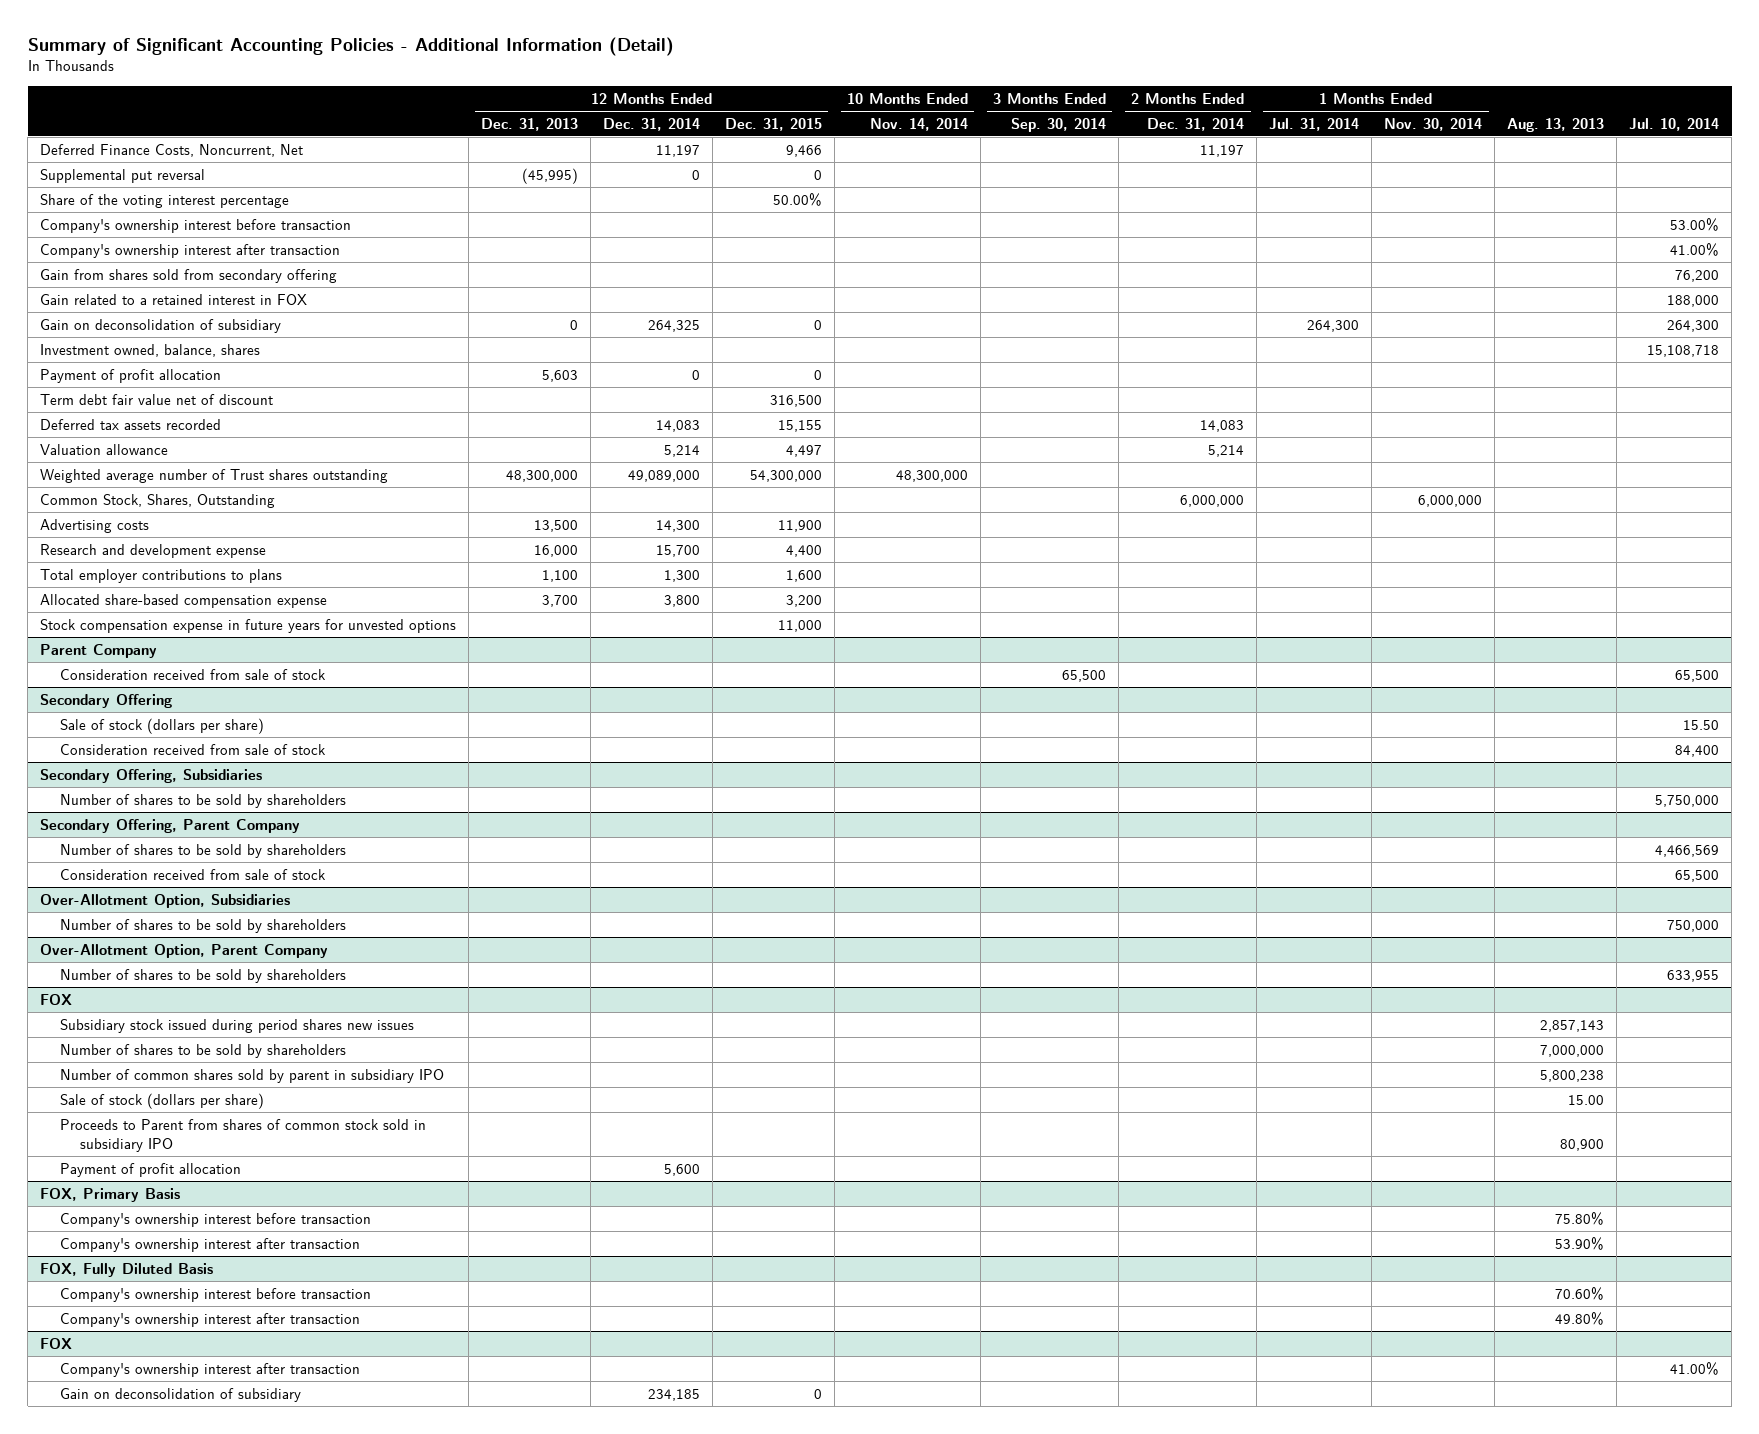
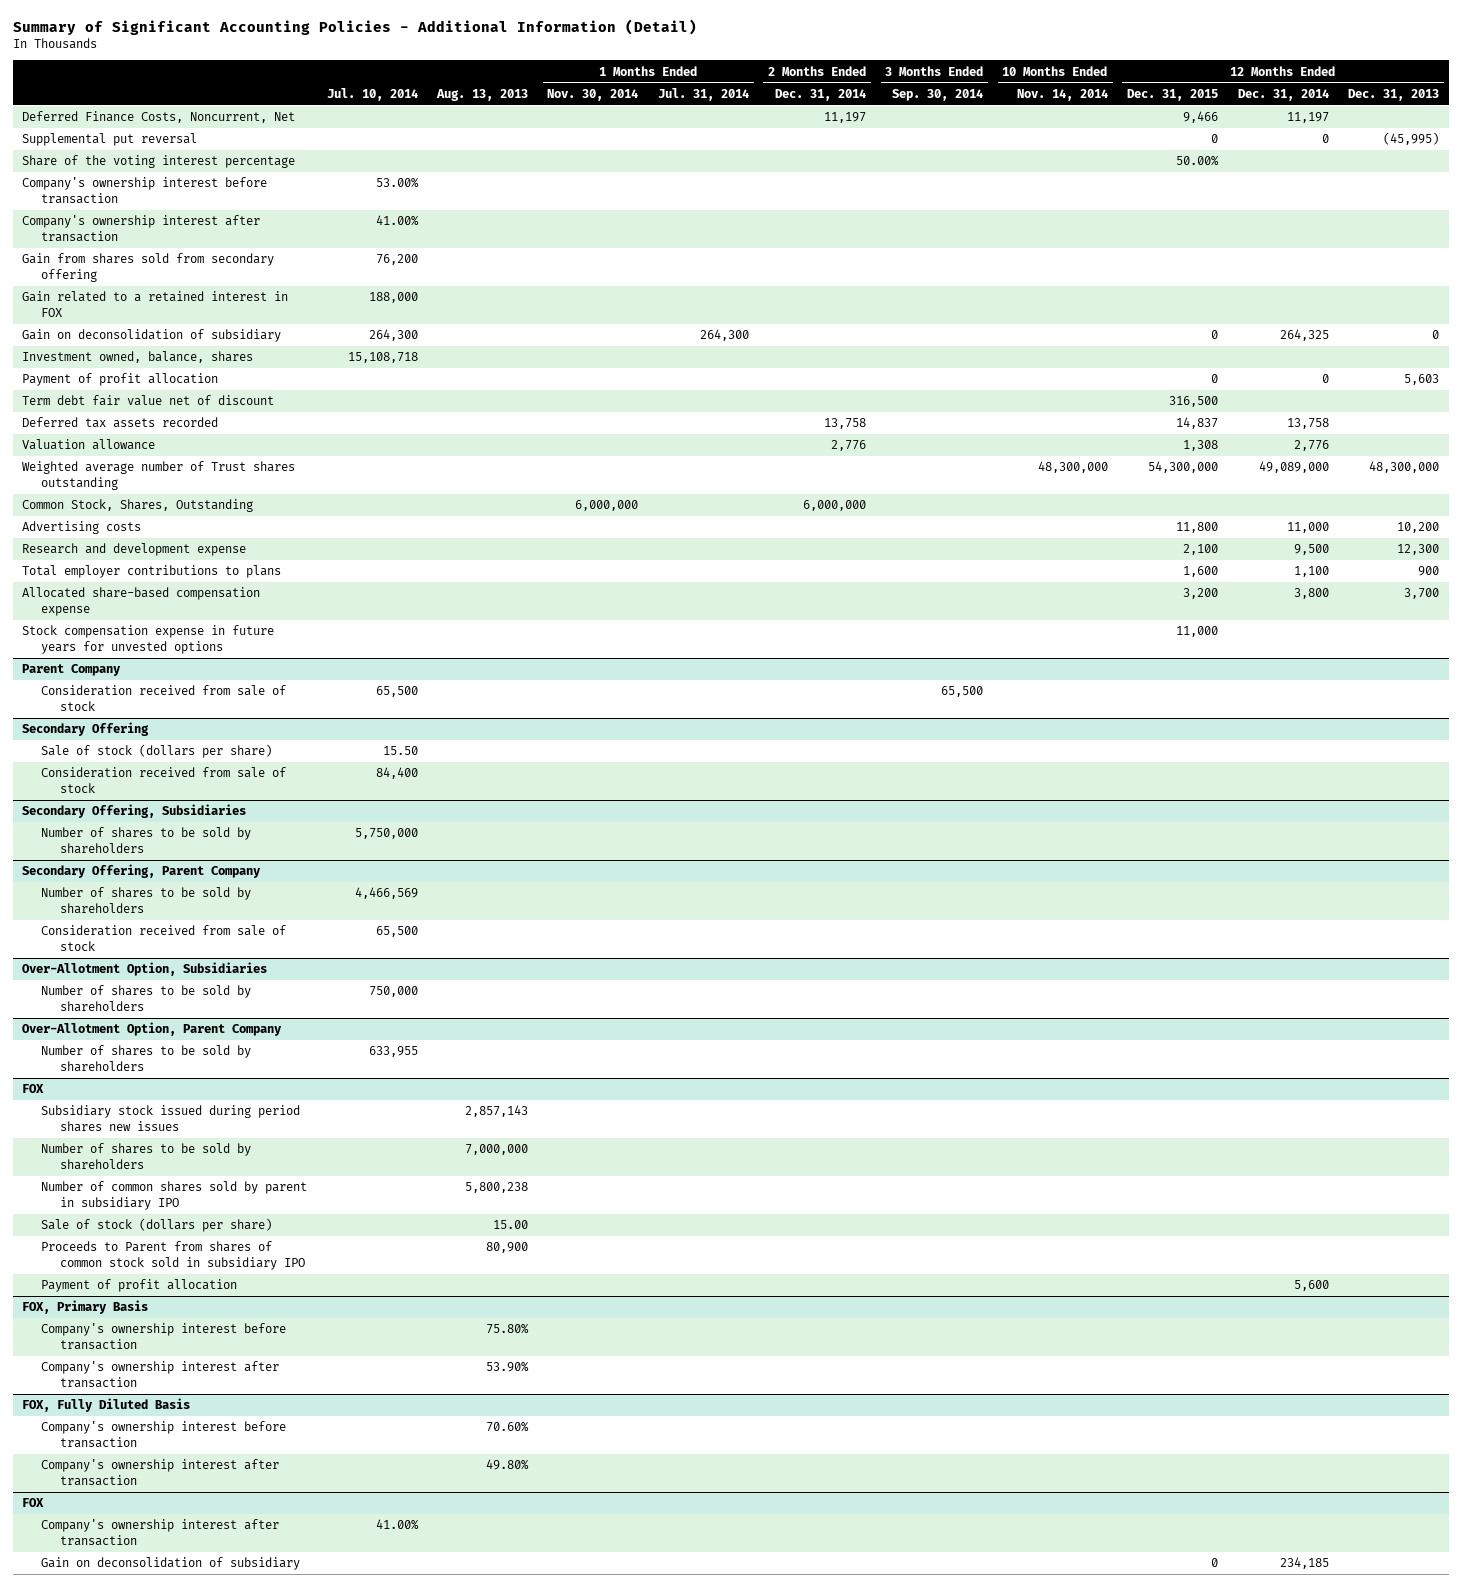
- | 12 Months Ended Dec. 31, 2013 | 12 Months Ended Dec. 31, 2014 | 12 Months Ended Dec. 31, 2015 | 10 Months Ended Nov. 14, 2014 | 3 Months Ended Sep. 30, 2014 | 2 Months Ended Dec. 31, 2014 | 1 Months Ended Jul. 31, 2014 | 1 Months Ended Nov. 30, 2014 | Aug. 13, 2013 | Jul. 10, 2014
+ | Jul. 10, 2014 | Aug. 13, 2013 | 1 Months Ended Nov. 30, 2014 | 1 Months Ended Jul. 31, 2014 | 2 Months Ended Dec. 31, 2014 | 3 Months Ended Sep. 30, 2014 | 10 Months Ended Nov. 14, 2014 | 12 Months Ended Dec. 31, 2015 | 12 Months Ended Dec. 31, 2014 | 12 Months Ended Dec. 31, 2013
- Deferred tax assets recorded | | 14,083 | 15,155 | | | 14,083 | | | |
- Valuation allowance | | 5,214 | 4,497 | | | 5,214 | | | |
+ Deferred tax assets recorded | | | | | 13,758 | | | 14,837 | 13,758 |
+ Valuation allowance | | | | | 2,776 | | | 1,308 | 2,776 |
- Advertising costs | 13,500 | 14,300 | 11,900 | | | | | | |
- Research and development expense | 16,000 | 15,700 | 4,400 | | | | | | |
- Total employer contributions to plans | 1,100 | 1,300 | 1,600 | | | | | | |
+ Advertising costs | | | | | | | | 11,800 | 11,000 | 10,200
+ Research and development expense | | | | | | | | 2,100 | 9,500 | 12,300
+ Total employer contributions to plans | | | | | | | | 1,600 | 1,100 | 900

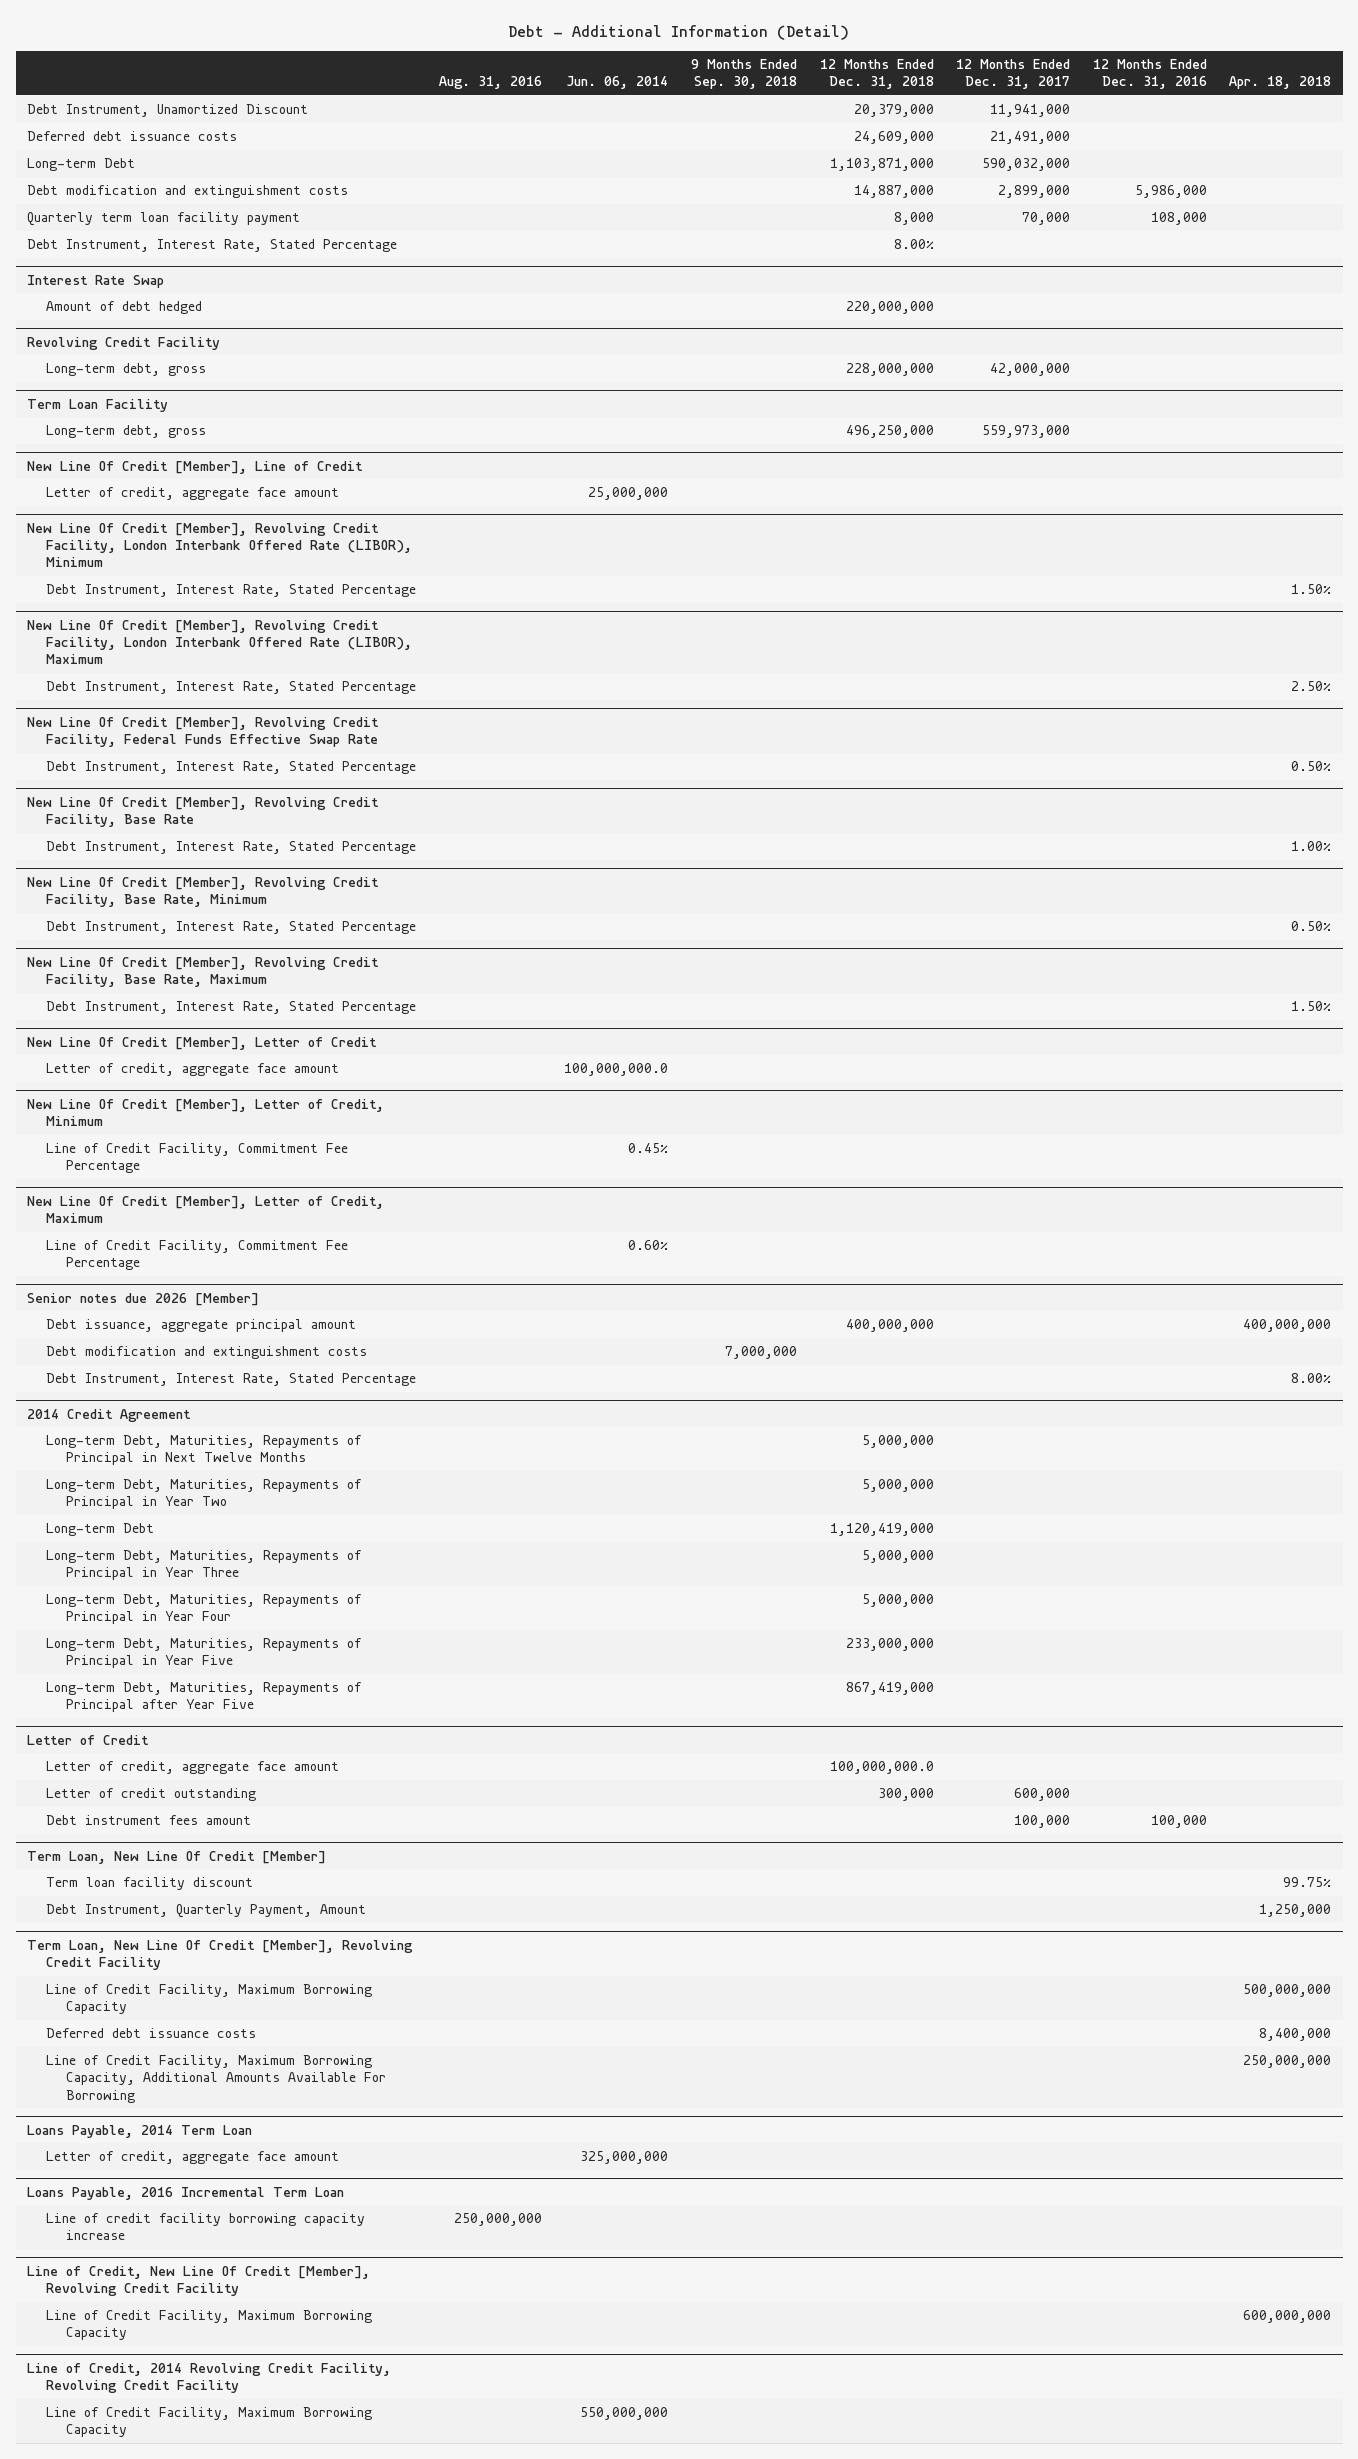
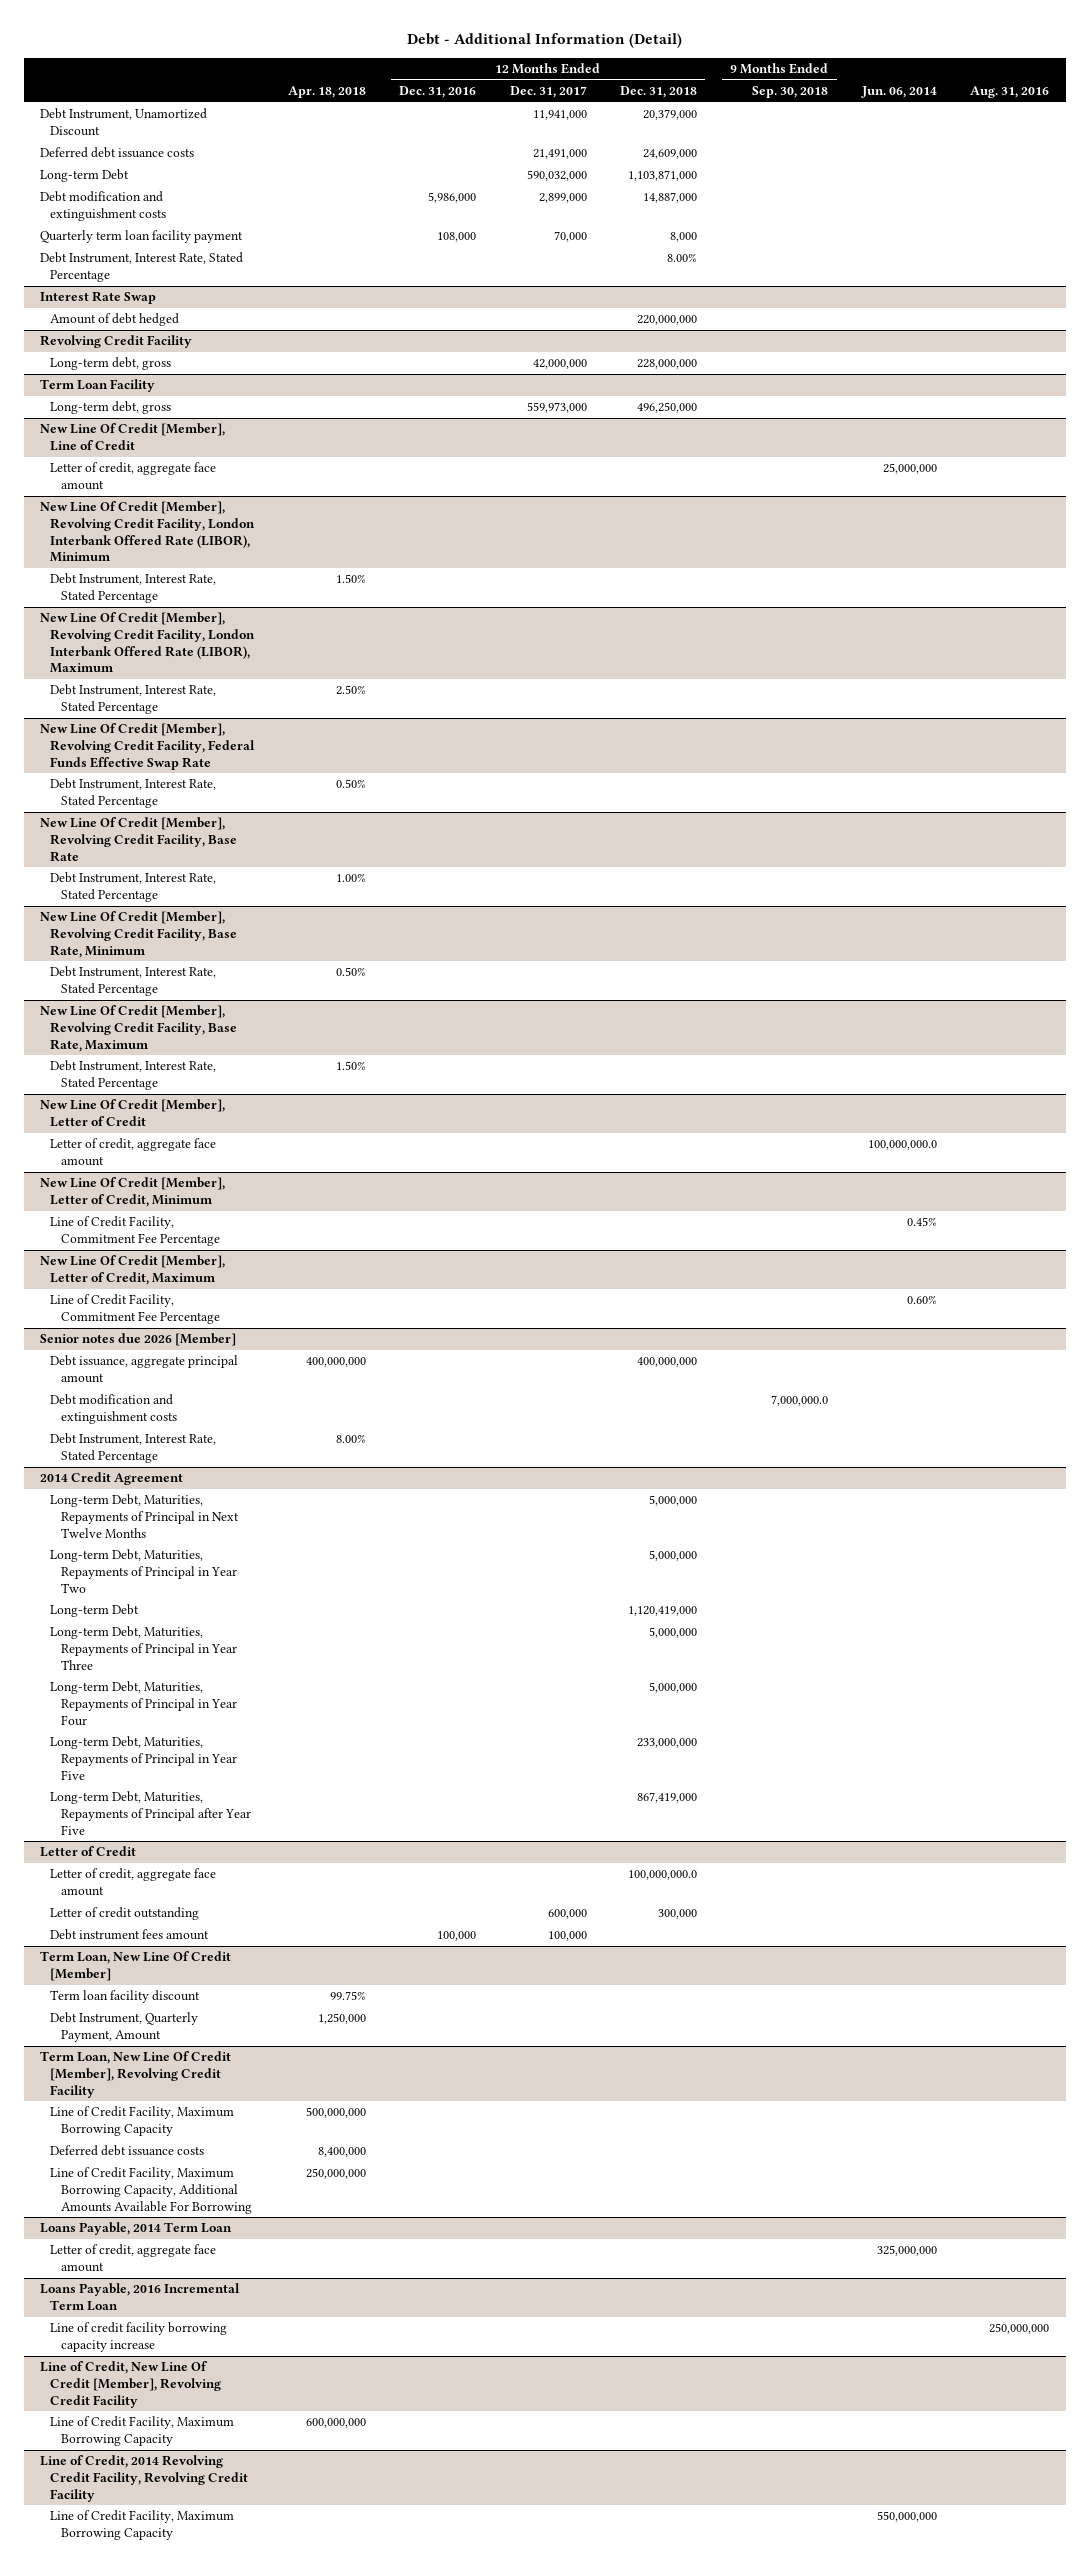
- | Aug. 31, 2016 | Jun. 06, 2014 | 9 Months Ended Sep. 30, 2018 | 12 Months Ended Dec. 31, 2018 | 12 Months Ended Dec. 31, 2017 | 12 Months Ended Dec. 31, 2016 | Apr. 18, 2018
+ | Apr. 18, 2018 | 12 Months Ended Dec. 31, 2016 | 12 Months Ended Dec. 31, 2017 | 12 Months Ended Dec. 31, 2018 | 9 Months Ended Sep. 30, 2018 | Jun. 06, 2014 | Aug. 31, 2016
@ Senior notes due 2026 [Member]
- Debt modification and extinguishment costs | | | 7,000,000 | | | |
+ Debt modification and extinguishment costs | | | | | 7,000,000.0 | |

